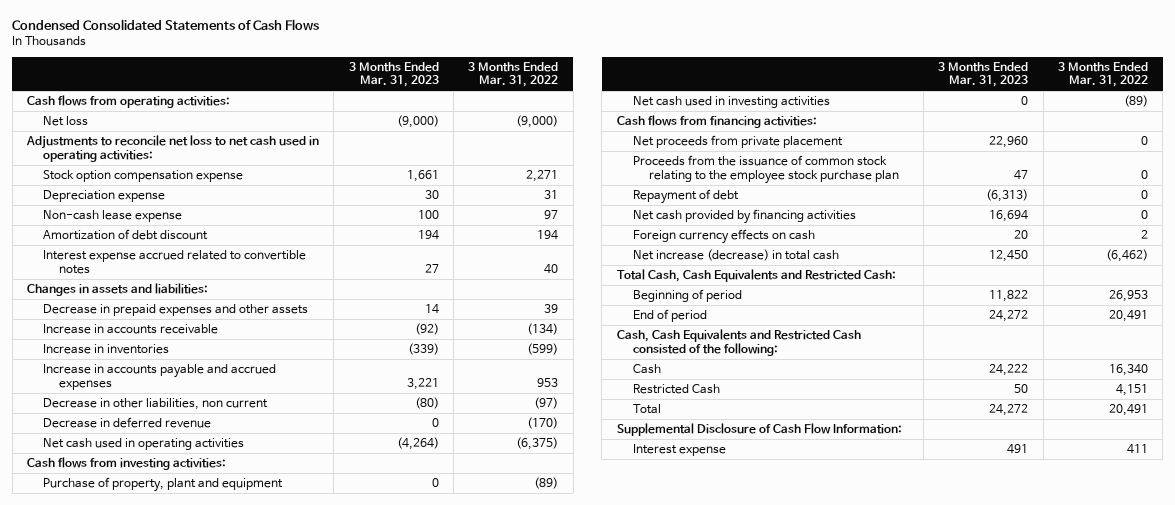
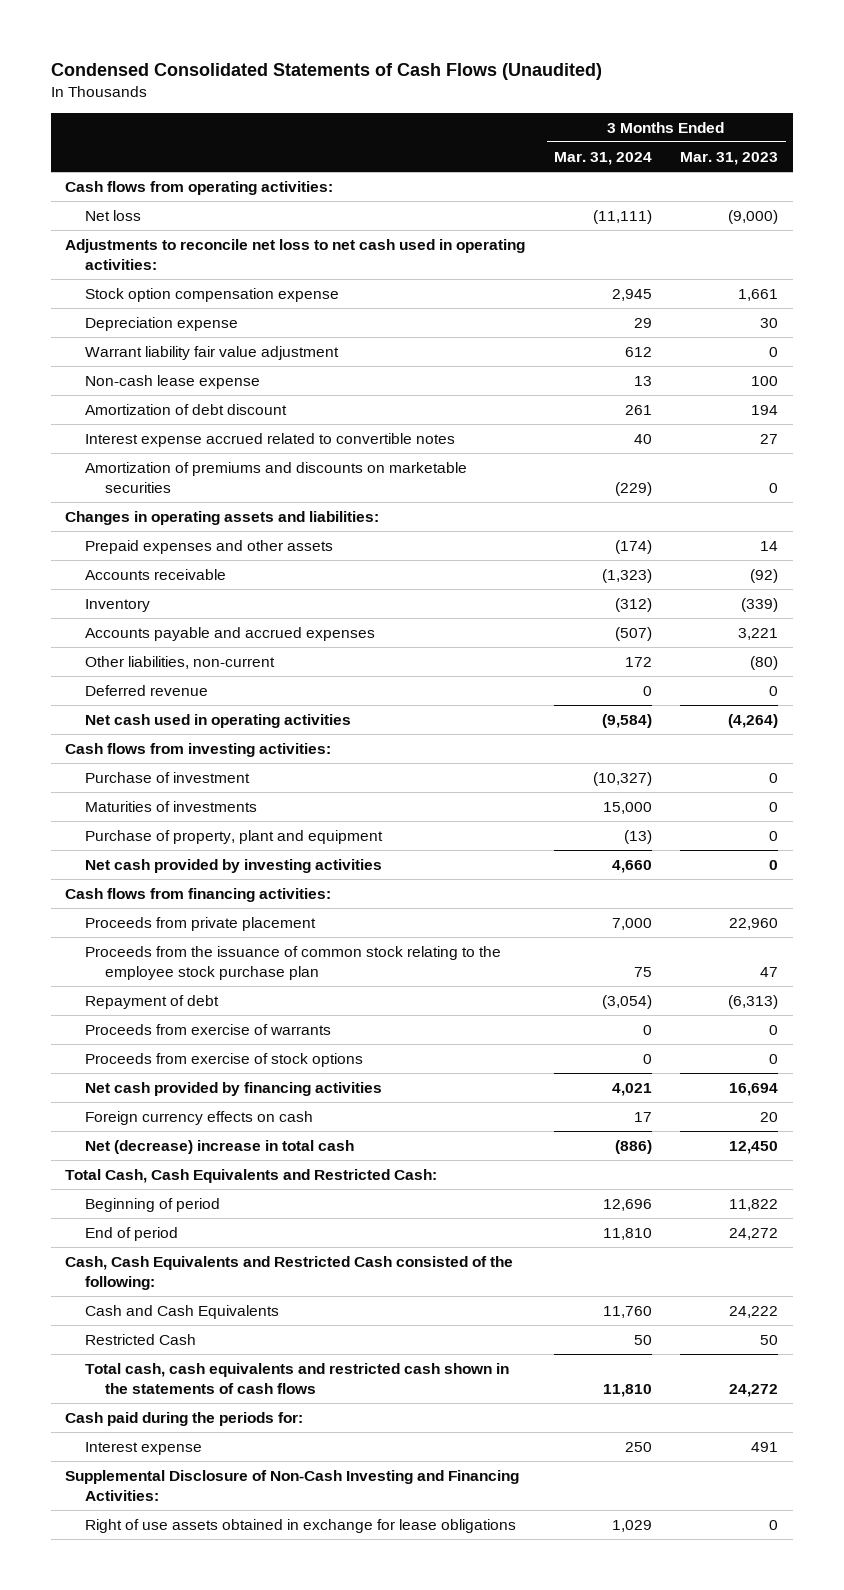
- Condensed Consolidated Statements of Cash Flows
+ Condensed Consolidated Statements of Cash Flows (Unaudited)
- | 3 Months Ended Mar. 31, 2023 | 3 Months Ended Mar. 31, 2022
+ | 3 Months Ended Mar. 31, 2024 | 3 Months Ended Mar. 31, 2023
+ Warrant liability fair value adjustment | 612 | 0
- Changes in assets and liabilities:
- Decrease in prepaid expenses and other assets | 14 | 39
- Increase in accounts receivable | (92) | (134)
- Increase in inventories | (339) | (599)
- Increase in accounts payable and accrued expenses | 3,221 | 953
- Decrease in other liabilities, non current | (80) | (97)
- Decrease in deferred revenue | 0 | (170)
+ Amortization of premiums and discounts on marketable securities | (229) | 0
+ Changes in operating assets and liabilities:
+ Prepaid expenses and other assets | (174) | 14
+ Accounts receivable | (1,323) | (92)
+ Inventory | (312) | (339)
+ Accounts payable and accrued expenses | (507) | 3,221
+ Other liabilities, non-current | 172 | (80)
+ Deferred revenue | 0 | 0
+ Purchase of investment | (10,327) | 0
+ Maturities of investments | 15,000 | 0
- Net cash used in investing activities | 0 | (89)
+ Net cash provided by investing activities | 4,660 | 0
- Net proceeds from private placement | 22,960 | 0
+ Proceeds from private placement | 7,000 | 22,960
+ Proceeds from exercise of warrants | 0 | 0
+ Proceeds from exercise of stock options | 0 | 0
- Net increase (decrease) in total cash | 12,450 | (6,462)
+ Net (decrease) increase in total cash | (886) | 12,450
- Cash | 24,222 | 16,340
+ Cash and Cash Equivalents | 11,760 | 24,222
- Total | 24,272 | 20,491
- Supplemental Disclosure of Cash Flow Information:
+ Total cash, cash equivalents and restricted cash shown in the statements of cash flows | 11,810 | 24,272
+ Cash paid during the periods for:
+ Supplemental Disclosure of Non-Cash Investing and Financing Activities:
+ Right of use assets obtained in exchange for lease obligations | 1,029 | 0

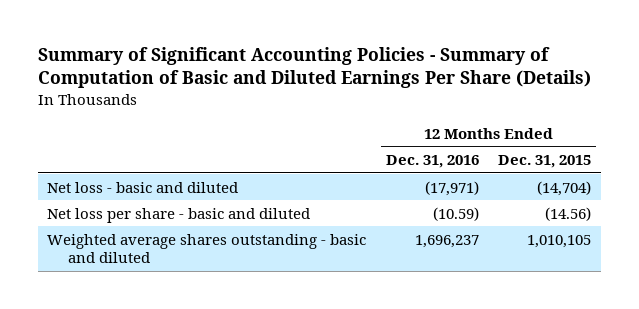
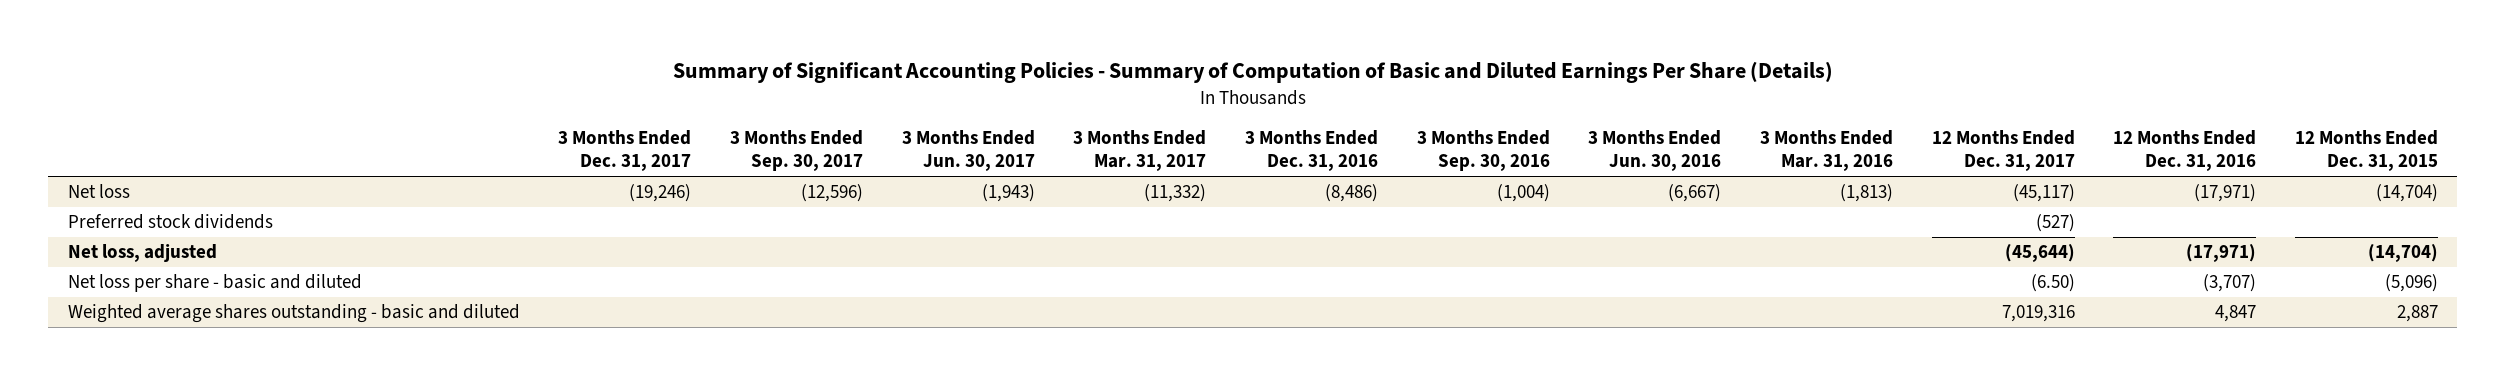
- | 12 Months Ended Dec. 31, 2016 | 12 Months Ended Dec. 31, 2015
+ | 3 Months Ended Dec. 31, 2017 | 3 Months Ended Sep. 30, 2017 | 3 Months Ended Jun. 30, 2017 | 3 Months Ended Mar. 31, 2017 | 3 Months Ended Dec. 31, 2016 | 3 Months Ended Sep. 30, 2016 | 3 Months Ended Jun. 30, 2016 | 3 Months Ended Mar. 31, 2016 | 12 Months Ended Dec. 31, 2017 | 12 Months Ended Dec. 31, 2016 | 12 Months Ended Dec. 31, 2015
- Net loss - basic and diluted | (17,971) | (14,704)
- Net loss per share - basic and diluted | (10.59) | (14.56)
- Weighted average shares outstanding - basic and diluted | 1,696,237 | 1,010,105
+ Net loss | (19,246) | (12,596) | (1,943) | (11,332) | (8,486) | (1,004) | (6,667) | (1,813) | (45,117) | (17,971) | (14,704)
+ Preferred stock dividends | | | | | | | | | (527) | |
+ Net loss, adjusted | | | | | | | | | (45,644) | (17,971) | (14,704)
+ Net loss per share - basic and diluted | | | | | | | | | (6.50) | (3,707) | (5,096)
+ Weighted average shares outstanding - basic and diluted | | | | | | | | | 7,019,316 | 4,847 | 2,887

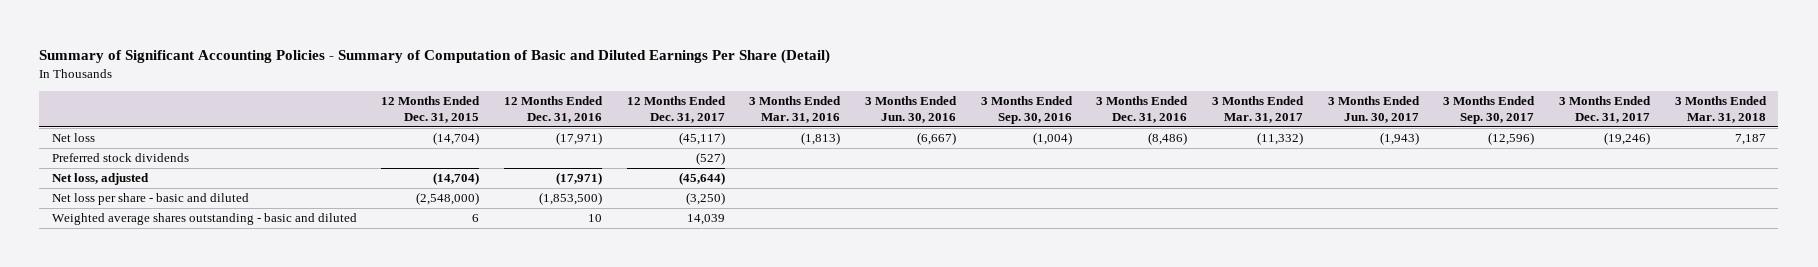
- Summary of Significant Accounting Policies - Summary of Computation of Basic and Diluted Earnings Per Share (Details)
+ Summary of Significant Accounting Policies - Summary of Computation of Basic and Diluted Earnings Per Share (Detail)
- | 3 Months Ended Dec. 31, 2017 | 3 Months Ended Sep. 30, 2017 | 3 Months Ended Jun. 30, 2017 | 3 Months Ended Mar. 31, 2017 | 3 Months Ended Dec. 31, 2016 | 3 Months Ended Sep. 30, 2016 | 3 Months Ended Jun. 30, 2016 | 3 Months Ended Mar. 31, 2016 | 12 Months Ended Dec. 31, 2017 | 12 Months Ended Dec. 31, 2016 | 12 Months Ended Dec. 31, 2015
+ | 12 Months Ended Dec. 31, 2015 | 12 Months Ended Dec. 31, 2016 | 12 Months Ended Dec. 31, 2017 | 3 Months Ended Mar. 31, 2016 | 3 Months Ended Jun. 30, 2016 | 3 Months Ended Sep. 30, 2016 | 3 Months Ended Dec. 31, 2016 | 3 Months Ended Mar. 31, 2017 | 3 Months Ended Jun. 30, 2017 | 3 Months Ended Sep. 30, 2017 | 3 Months Ended Dec. 31, 2017 | 3 Months Ended Mar. 31, 2018
- Net loss per share - basic and diluted | | | | | | | | | (6.50) | (3,707) | (5,096)
- Weighted average shares outstanding - basic and diluted | | | | | | | | | 7,019,316 | 4,847 | 2,887
+ Net loss per share - basic and diluted | (2,548,000) | (1,853,500) | (3,250) | | | | | | | | |
+ Weighted average shares outstanding - basic and diluted | 6 | 10 | 14,039 | | | | | | | | |

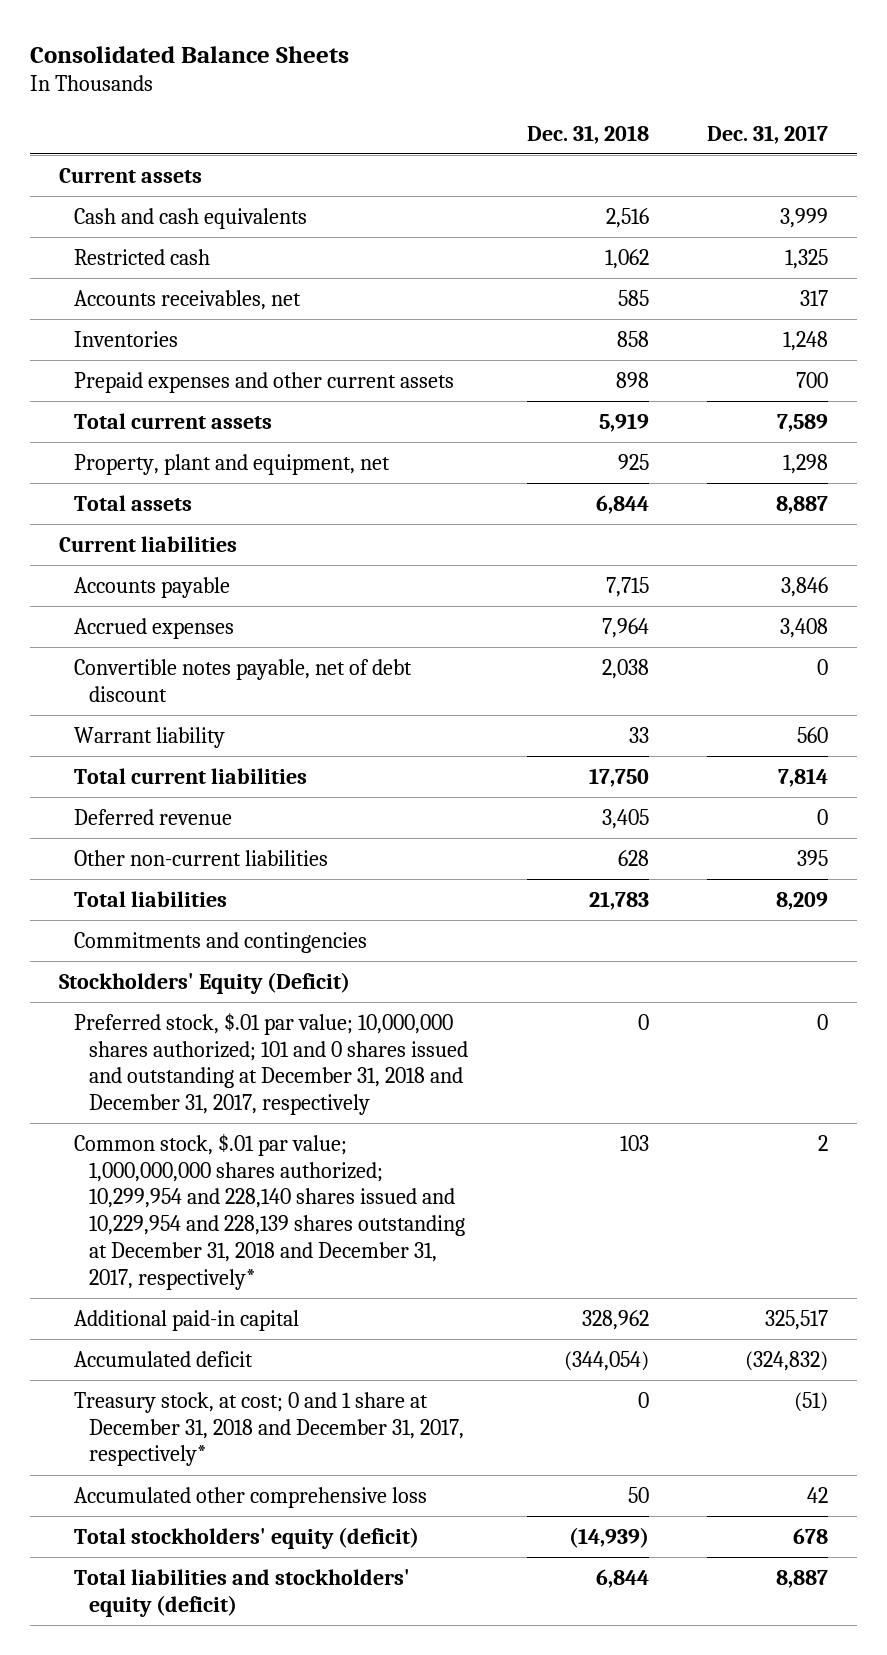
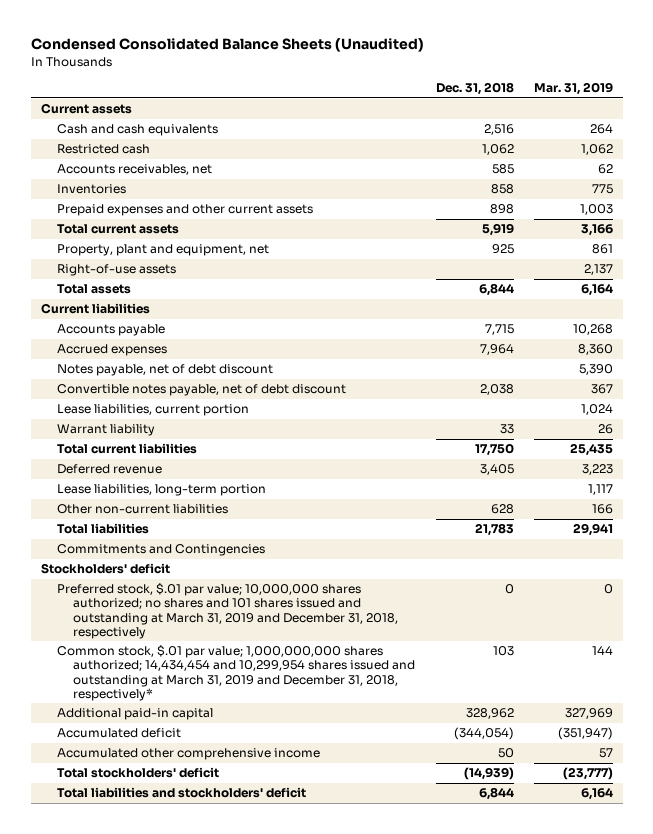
- Consolidated Balance Sheets
+ Condensed Consolidated Balance Sheets (Unaudited)
- | Dec. 31, 2018 | Dec. 31, 2017
+ | Dec. 31, 2018 | Mar. 31, 2019
+ Right-of-use assets | | 2,137
+ Notes payable, net of debt discount | | 5,390
+ Lease liabilities, current portion | | 1,024
+ Lease liabilities, long-term portion | | 1,117
- Commitments and contingencies
- Stockholders' Equity (Deficit)
- Preferred stock, $.01 par value; 10,000,000 shares authorized; 101 and 0 shares issued and outstanding at December 31, 2018 and December 31, 2017, respectively | 0 | 0
- Common stock, $.01 par value; 1,000,000,000 shares authorized; 10,299,954 and 228,140 shares issued and 10,229,954 and 228,139 shares outstanding at December 31, 2018 and December 31, 2017, respectively* | 103 | 2
+ Commitments and Contingencies
+ Stockholders' deficit
+ Preferred stock, $.01 par value; 10,000,000 shares authorized; no shares and 101 shares issued and outstanding at March 31, 2019 and December 31, 2018, respectively | 0 | 0
+ Common stock, $.01 par value; 1,000,000,000 shares authorized; 14,434,454 and 10,299,954 shares issued and outstanding at March 31, 2019 and December 31, 2018, respectively* | 103 | 144
- Treasury stock, at cost; 0 and 1 share at December 31, 2018 and December 31, 2017, respectively* | 0 | (51)
- Accumulated other comprehensive loss | 50 | 42
- Total stockholders' equity (deficit) | (14,939) | 678
- Total liabilities and stockholders' equity (deficit) | 6,844 | 8,887
+ Accumulated other comprehensive income | 50 | 57
+ Total stockholders' deficit | (14,939) | (23,777)
+ Total liabilities and stockholders' deficit | 6,844 | 6,164

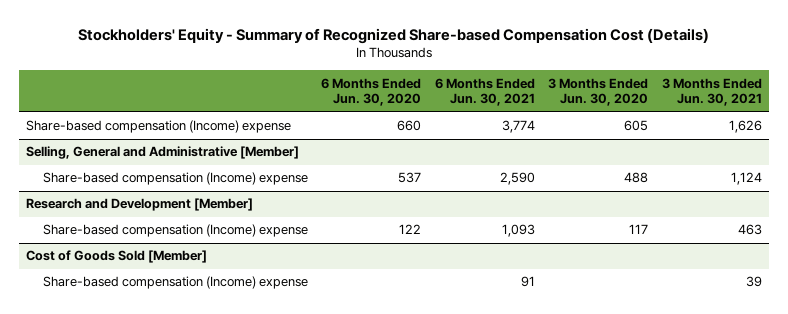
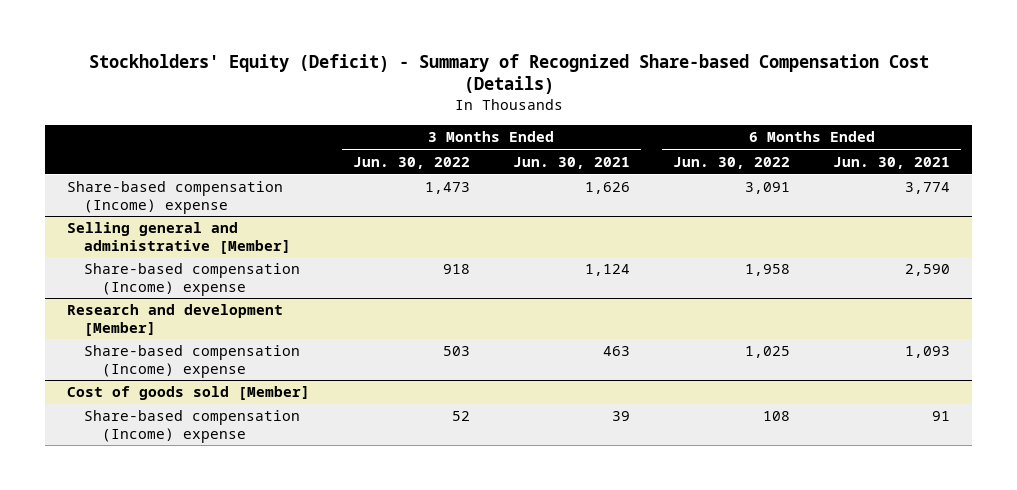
- Stockholders' Equity - Summary of Recognized Share-based Compensation Cost (Details)
+ Stockholders' Equity (Deficit) - Summary of Recognized Share-based Compensation Cost (Details)
- | 6 Months Ended Jun. 30, 2020 | 6 Months Ended Jun. 30, 2021 | 3 Months Ended Jun. 30, 2020 | 3 Months Ended Jun. 30, 2021
+ | 3 Months Ended Jun. 30, 2022 | 3 Months Ended Jun. 30, 2021 | 6 Months Ended Jun. 30, 2022 | 6 Months Ended Jun. 30, 2021
- Selling, General and Administrative [Member]
+ Selling general and administrative [Member]
- Research and Development [Member]
+ Research and development [Member]
- Cost of Goods Sold [Member]
+ Cost of goods sold [Member]

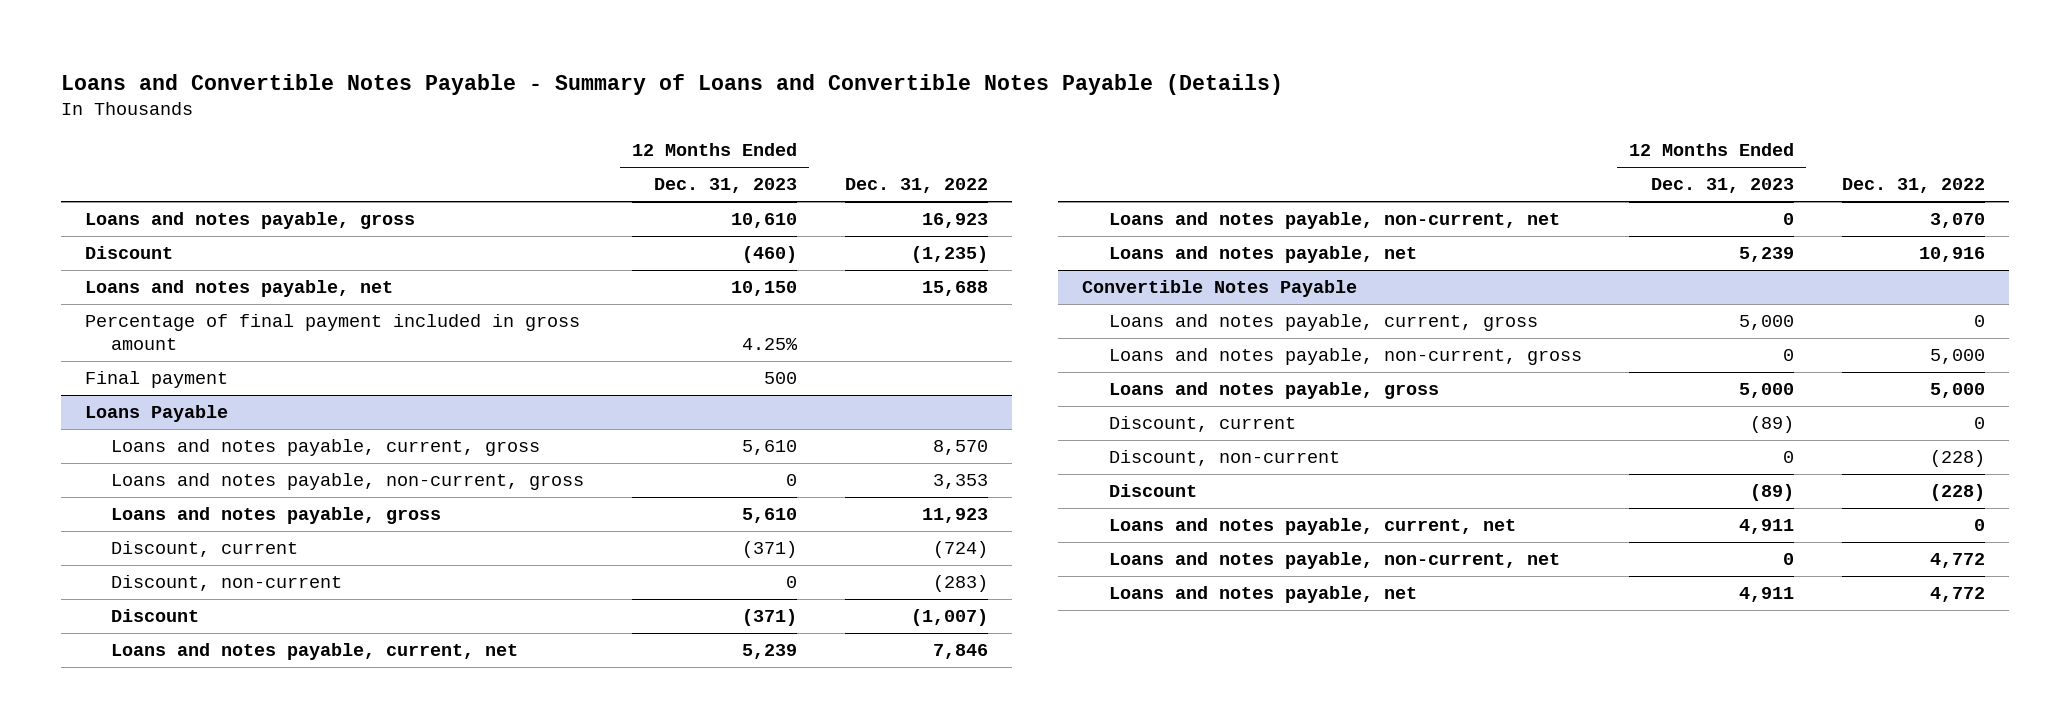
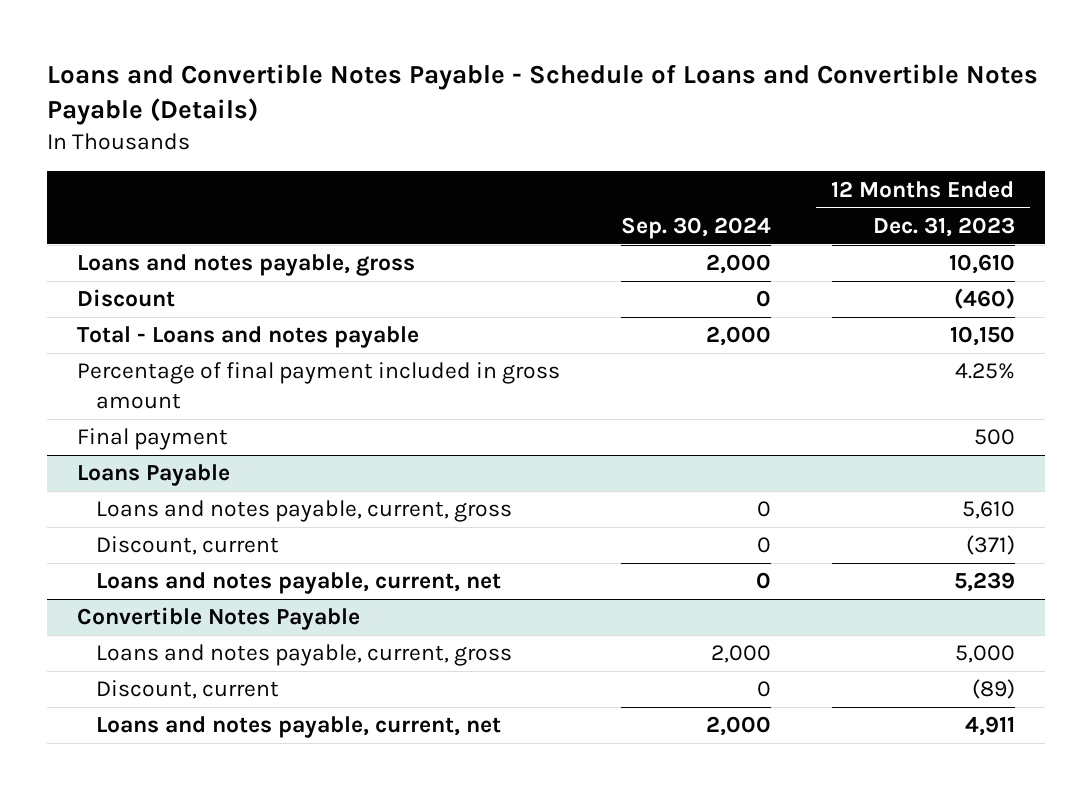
- Loans and Convertible Notes Payable - Summary of Loans and Convertible Notes Payable (Details)
+ Loans and Convertible Notes Payable - Schedule of Loans and Convertible Notes Payable (Details)
- | 12 Months Ended Dec. 31, 2023 | Dec. 31, 2022
+ | Sep. 30, 2024 | 12 Months Ended Dec. 31, 2023
- Loans and notes payable, net | 10,150 | 15,688
+ Total - Loans and notes payable | 2,000 | 10,150
@ Loans Payable
- Loans and notes payable, non-current, gross | 0 | 3,353
- Loans and notes payable, gross | 5,610 | 11,923
- Discount, non-current | 0 | (283)
- Discount | (371) | (1,007)
- Loans and notes payable, non-current, net | 0 | 3,070
- Loans and notes payable, net | 5,239 | 10,916
@ Convertible Notes Payable
- Loans and notes payable, non-current, gross | 0 | 5,000
- Loans and notes payable, gross | 5,000 | 5,000
- Discount, non-current | 0 | (228)
- Discount | (89) | (228)
- Loans and notes payable, non-current, net | 0 | 4,772
- Loans and notes payable, net | 4,911 | 4,772

